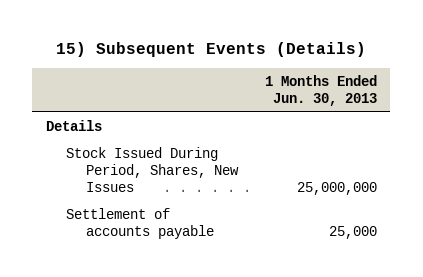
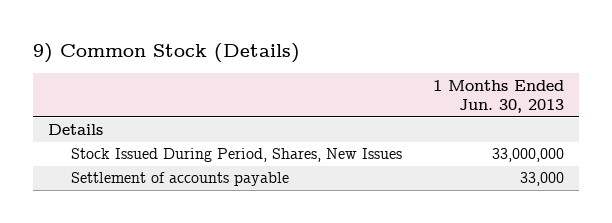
- 15) Subsequent Events (Details)
+ 9) Common Stock (Details)
- Stock Issued During Period, Shares, New Issues | 25,000,000
- Settlement of accounts payable | 25,000
+ Stock Issued During Period, Shares, New Issues | 33,000,000
+ Settlement of accounts payable | 33,000

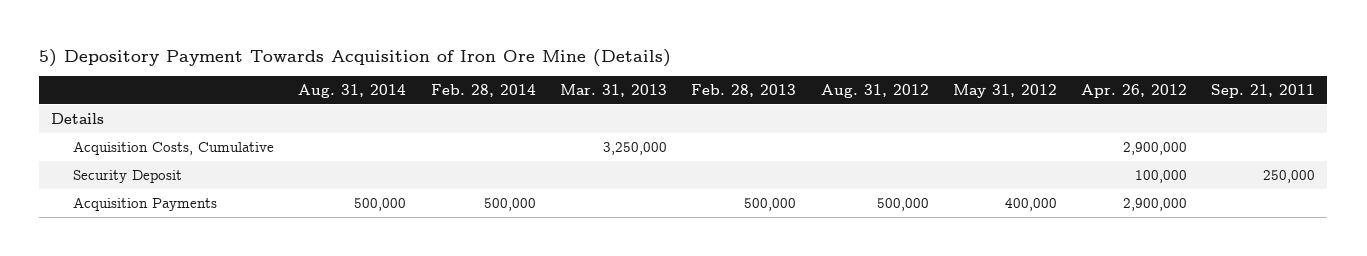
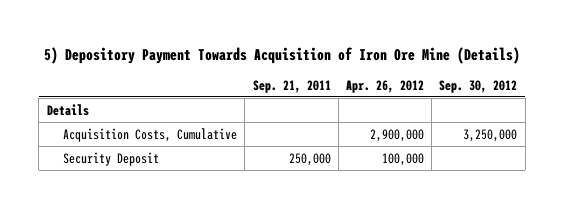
- | Aug. 31, 2014 | Feb. 28, 2014 | Mar. 31, 2013 | Feb. 28, 2013 | Aug. 31, 2012 | May 31, 2012 | Apr. 26, 2012 | Sep. 21, 2011
+ | Sep. 21, 2011 | Apr. 26, 2012 | Sep. 30, 2012
- Acquisition Payments | 500,000 | 500,000 | | 500,000 | 500,000 | 400,000 | 2,900,000 |

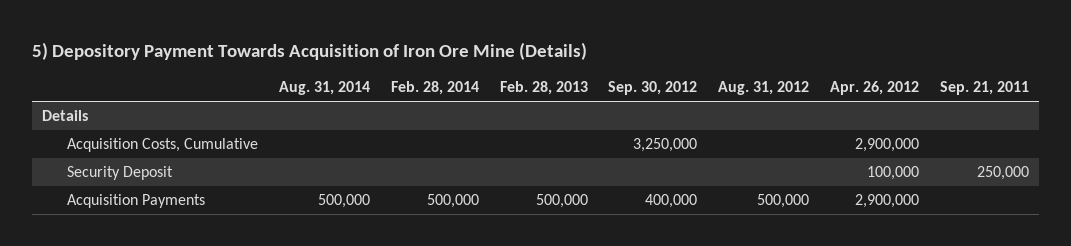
- | Sep. 21, 2011 | Apr. 26, 2012 | Sep. 30, 2012
+ | Aug. 31, 2014 | Feb. 28, 2014 | Feb. 28, 2013 | Sep. 30, 2012 | Aug. 31, 2012 | Apr. 26, 2012 | Sep. 21, 2011
+ Acquisition Payments | 500,000 | 500,000 | 500,000 | 400,000 | 500,000 | 2,900,000 |

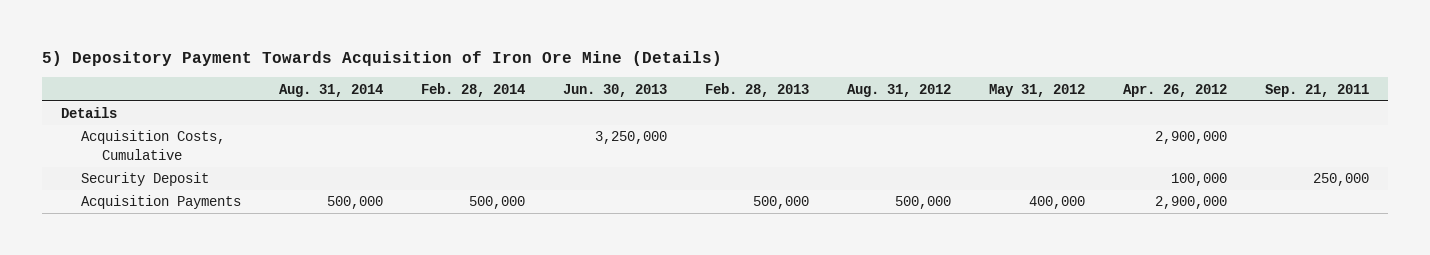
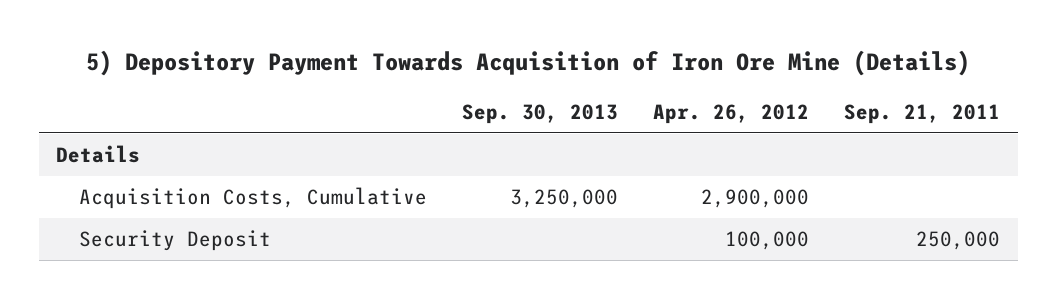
- | Aug. 31, 2014 | Feb. 28, 2014 | Jun. 30, 2013 | Feb. 28, 2013 | Aug. 31, 2012 | May 31, 2012 | Apr. 26, 2012 | Sep. 21, 2011
+ | Sep. 30, 2013 | Apr. 26, 2012 | Sep. 21, 2011
- Acquisition Payments | 500,000 | 500,000 | | 500,000 | 500,000 | 400,000 | 2,900,000 |

